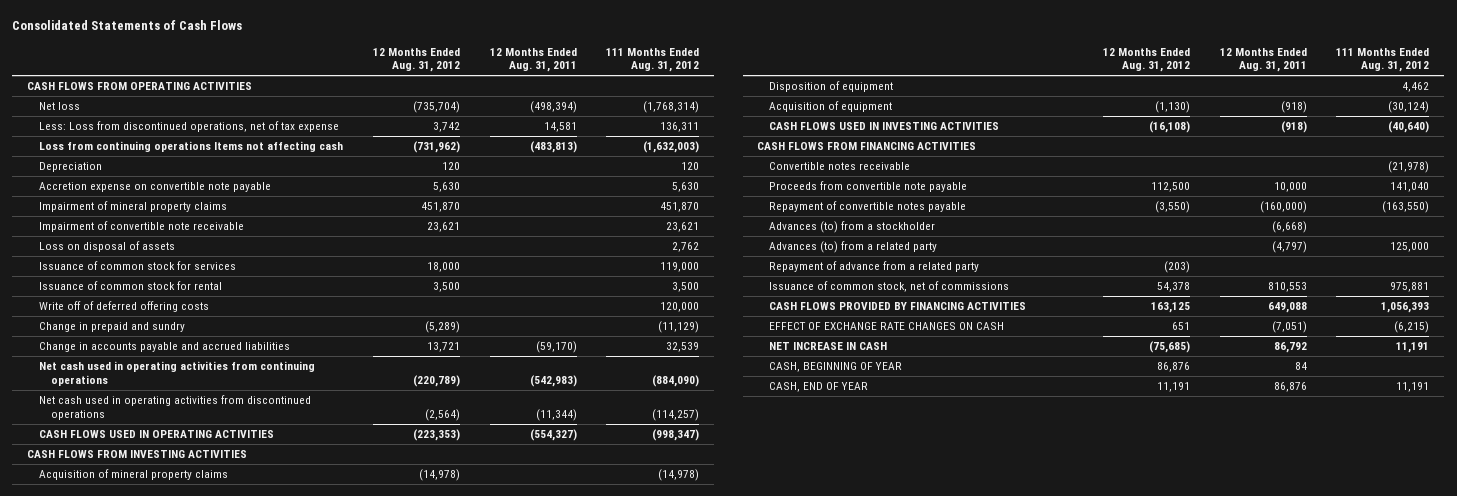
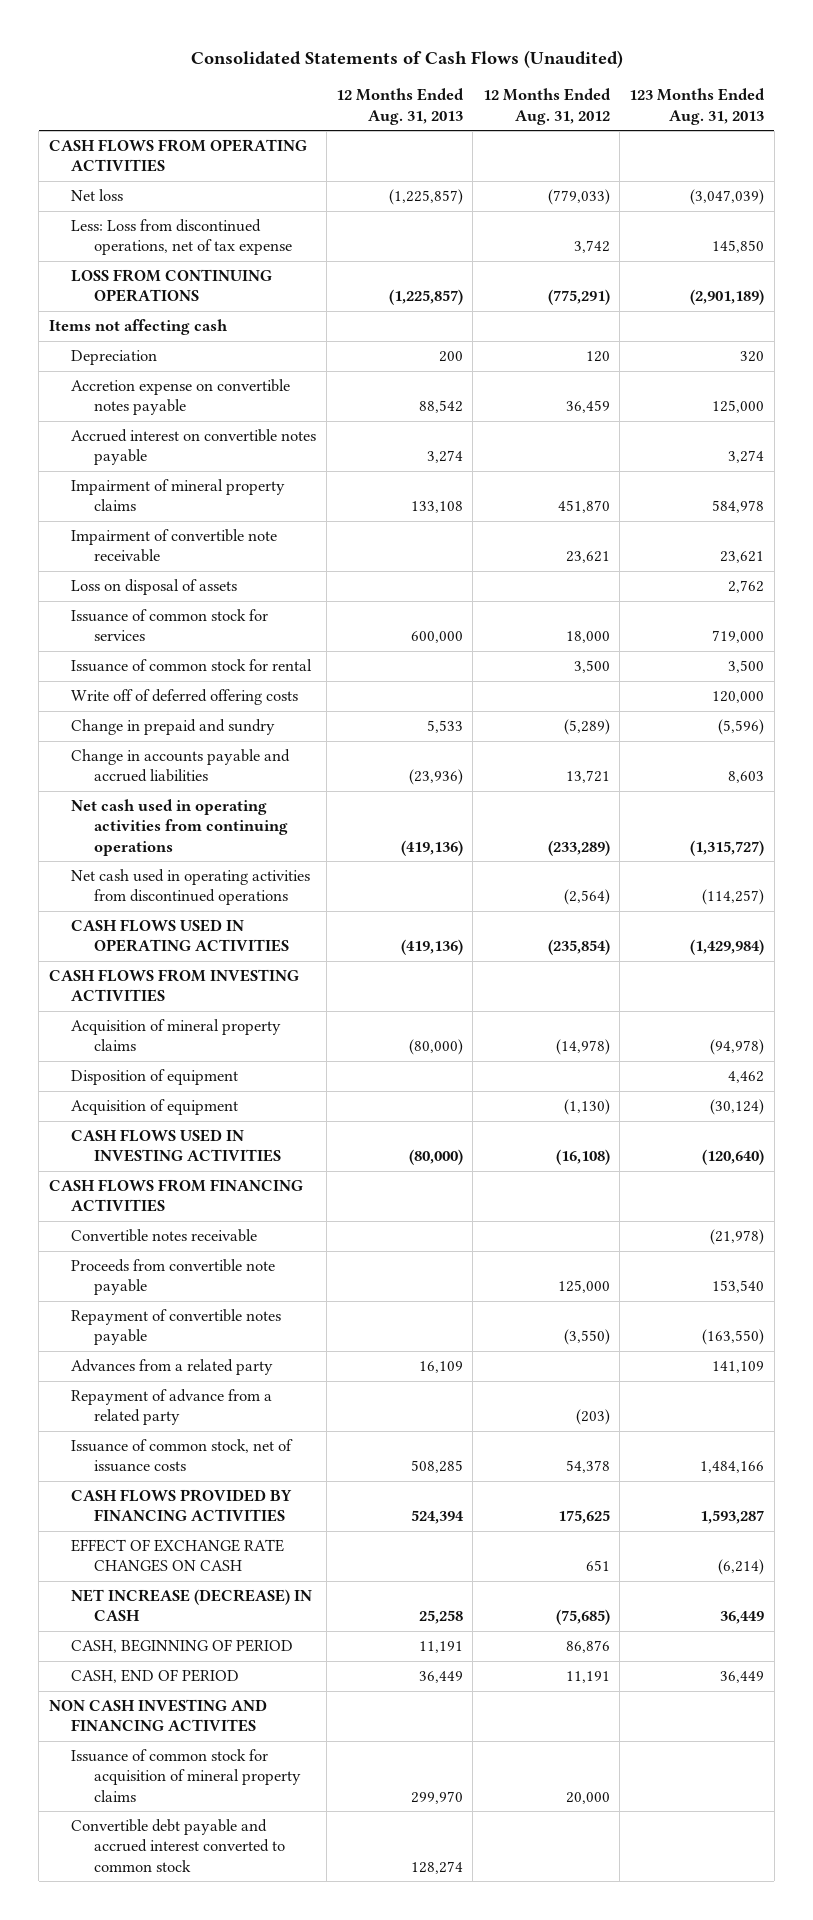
- Consolidated Statements of Cash Flows
+ Consolidated Statements of Cash Flows (Unaudited)
- | 12 Months Ended Aug. 31, 2012 | 12 Months Ended Aug. 31, 2011 | 111 Months Ended Aug. 31, 2012
+ | 12 Months Ended Aug. 31, 2013 | 12 Months Ended Aug. 31, 2012 | 123 Months Ended Aug. 31, 2013
- Net loss | (735,704) | (498,394) | (1,768,314)
+ Net loss | (1,225,857) | (779,033) | (3,047,039)
- Loss from continuing operations Items not affecting cash | (731,962) | (483,813) | (1,632,003)
+ LOSS FROM CONTINUING OPERATIONS | (1,225,857) | (775,291) | (2,901,189)
+ Items not affecting cash
- Accretion expense on convertible note payable | 5,630 | | 5,630
+ Accretion expense on convertible notes payable | 88,542 | 36,459 | 125,000
+ Accrued interest on convertible notes payable | 3,274 | | 3,274
- Net cash used in operating activities from continuing operations | (220,789) | (542,983) | (884,090)
+ Net cash used in operating activities from continuing operations | (419,136) | (233,289) | (1,315,727)
- CASH FLOWS USED IN OPERATING ACTIVITIES | (223,353) | (554,327) | (998,347)
+ CASH FLOWS USED IN OPERATING ACTIVITIES | (419,136) | (235,854) | (1,429,984)
- Proceeds from convertible note payable | 112,500 | 10,000 | 141,040
+ Proceeds from convertible note payable | | 125,000 | 153,540
- Advances (to) from a stockholder | | (6,668) |
- Advances (to) from a related party | | (4,797) | 125,000
+ Advances from a related party | 16,109 | | 141,109
- Issuance of common stock, net of commissions | 54,378 | 810,553 | 975,881
- CASH FLOWS PROVIDED BY FINANCING ACTIVITIES | 163,125 | 649,088 | 1,056,393
+ Issuance of common stock, net of issuance costs | 508,285 | 54,378 | 1,484,166
+ CASH FLOWS PROVIDED BY FINANCING ACTIVITIES | 524,394 | 175,625 | 1,593,287
- NET INCREASE IN CASH | (75,685) | 86,792 | 11,191
- CASH, BEGINNING OF YEAR | 86,876 | 84 |
- CASH, END OF YEAR | 11,191 | 86,876 | 11,191
+ NET INCREASE (DECREASE) IN CASH | 25,258 | (75,685) | 36,449
+ CASH, BEGINNING OF PERIOD | 11,191 | 86,876 |
+ CASH, END OF PERIOD | 36,449 | 11,191 | 36,449
+ NON CASH INVESTING AND FINANCING ACTIVITES
+ Issuance of common stock for acquisition of mineral property claims | 299,970 | 20,000 |
+ Convertible debt payable and accrued interest converted to common stock | 128,274 | |

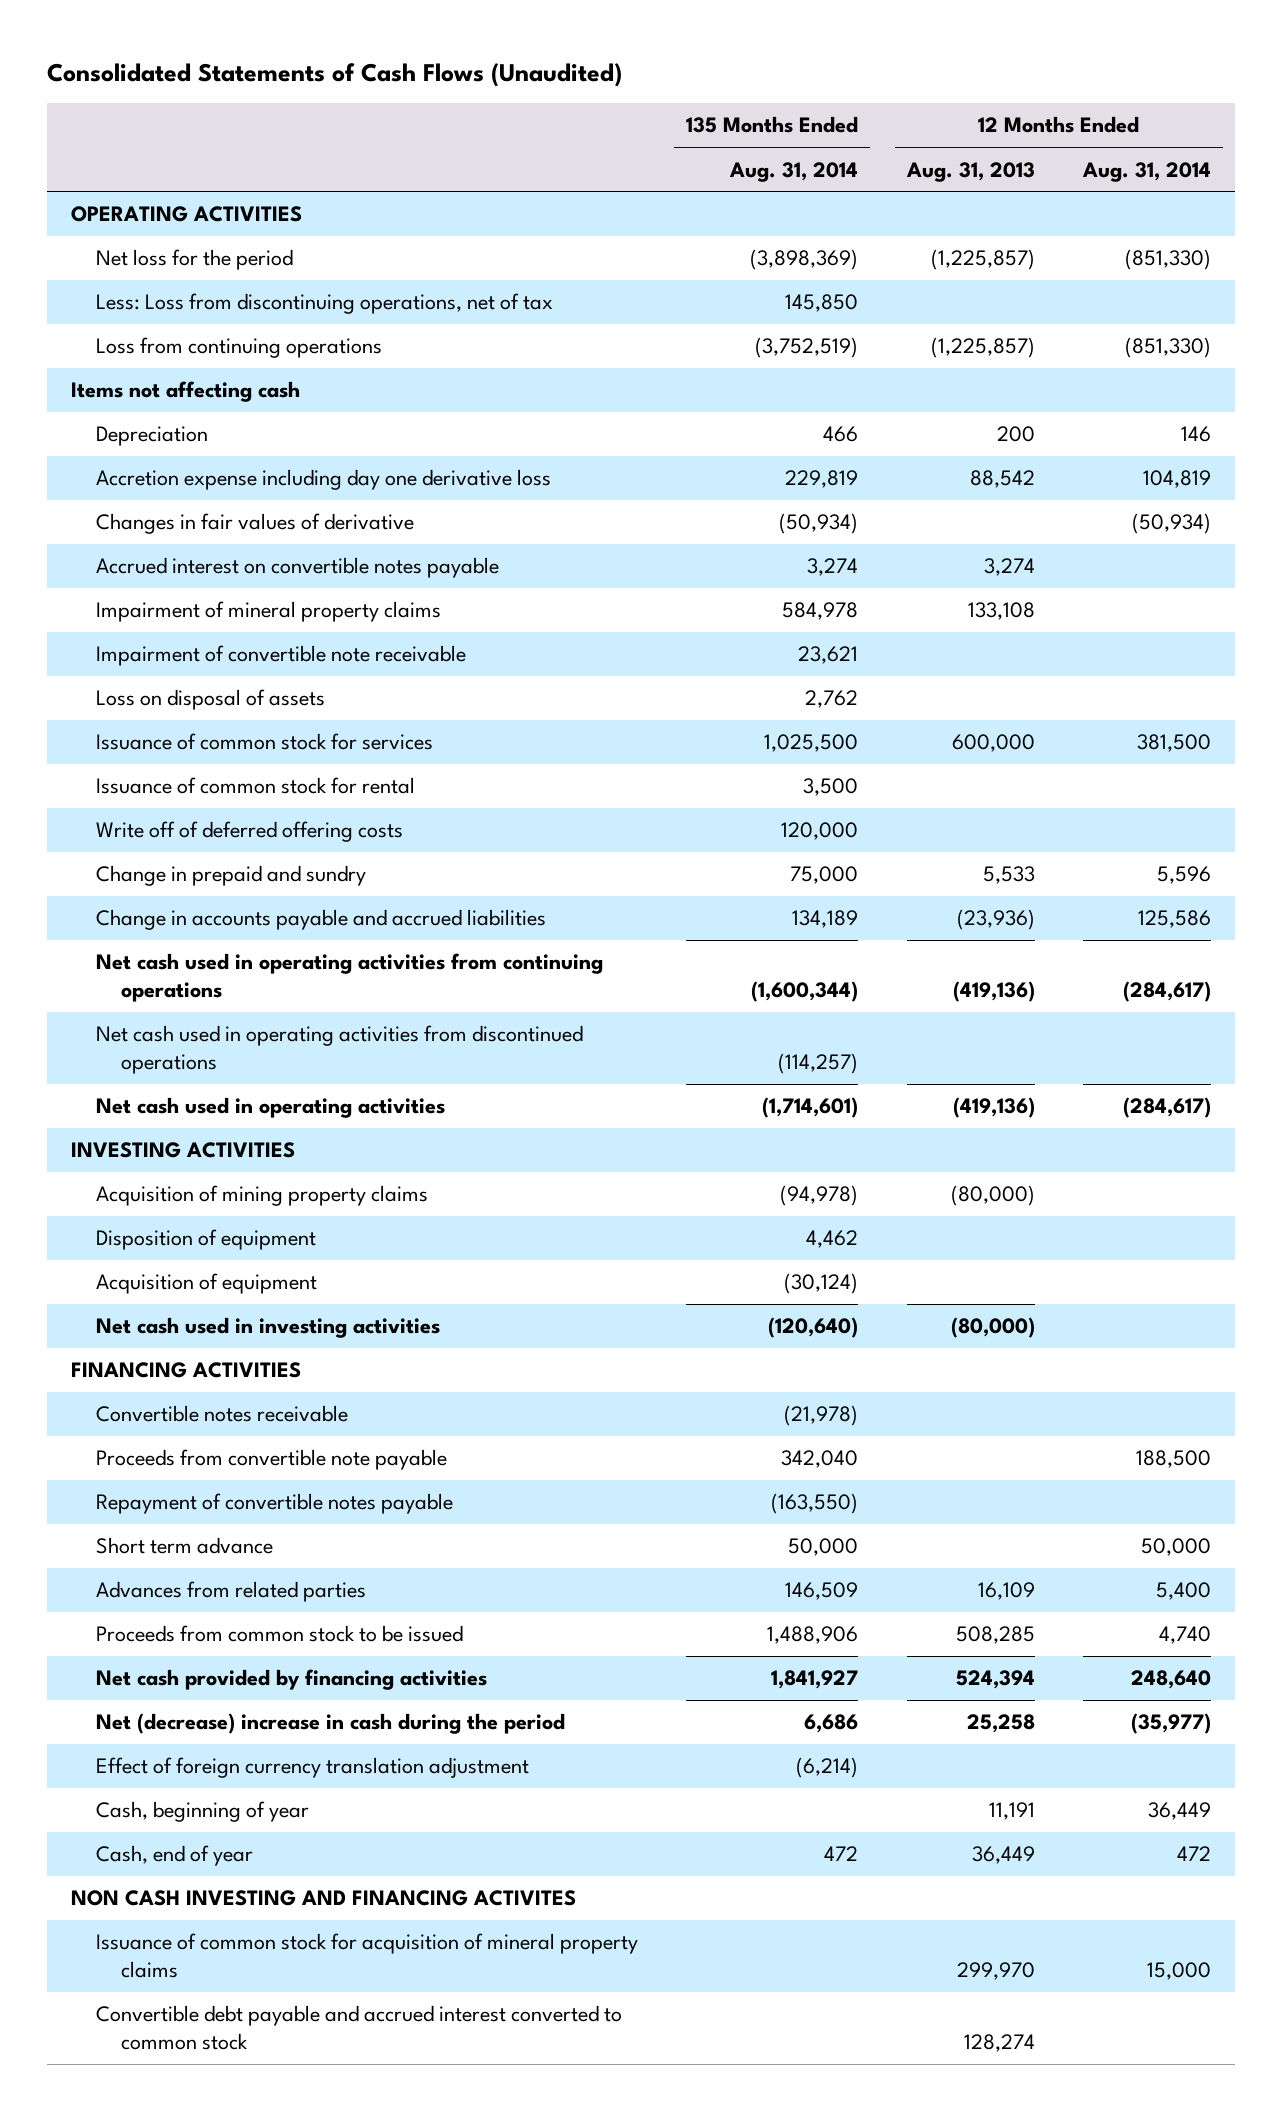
- | 12 Months Ended Aug. 31, 2013 | 12 Months Ended Aug. 31, 2012 | 123 Months Ended Aug. 31, 2013
+ | 135 Months Ended Aug. 31, 2014 | 12 Months Ended Aug. 31, 2013 | 12 Months Ended Aug. 31, 2014
- CASH FLOWS FROM OPERATING ACTIVITIES
- Net loss | (1,225,857) | (779,033) | (3,047,039)
- Less: Loss from discontinued operations, net of tax expense | | 3,742 | 145,850
- LOSS FROM CONTINUING OPERATIONS | (1,225,857) | (775,291) | (2,901,189)
+ OPERATING ACTIVITIES
+ Net loss for the period | (3,898,369) | (1,225,857) | (851,330)
+ Less: Loss from discontinuing operations, net of tax | 145,850 | |
+ Loss from continuing operations | (3,752,519) | (1,225,857) | (851,330)
- Accretion expense on convertible notes payable | 88,542 | 36,459 | 125,000
+ Accretion expense including day one derivative loss | 229,819 | 88,542 | 104,819
+ Changes in fair values of derivative | (50,934) | | (50,934)
- CASH FLOWS USED IN OPERATING ACTIVITIES | (419,136) | (235,854) | (1,429,984)
- CASH FLOWS FROM INVESTING ACTIVITIES
- Acquisition of mineral property claims | (80,000) | (14,978) | (94,978)
+ Net cash used in operating activities | (1,714,601) | (419,136) | (284,617)
+ INVESTING ACTIVITIES
+ Acquisition of mining property claims | (94,978) | (80,000) |
- CASH FLOWS USED IN INVESTING ACTIVITIES | (80,000) | (16,108) | (120,640)
- CASH FLOWS FROM FINANCING ACTIVITIES
+ Net cash used in investing activities | (120,640) | (80,000) |
+ FINANCING ACTIVITIES
- Advances from a related party | 16,109 | | 141,109
- Repayment of advance from a related party | | (203) |
- Issuance of common stock, net of issuance costs | 508,285 | 54,378 | 1,484,166
- CASH FLOWS PROVIDED BY FINANCING ACTIVITIES | 524,394 | 175,625 | 1,593,287
- EFFECT OF EXCHANGE RATE CHANGES ON CASH | | 651 | (6,214)
- NET INCREASE (DECREASE) IN CASH | 25,258 | (75,685) | 36,449
- CASH, BEGINNING OF PERIOD | 11,191 | 86,876 |
- CASH, END OF PERIOD | 36,449 | 11,191 | 36,449
+ Short term advance | 50,000 | | 50,000
+ Advances from related parties | 146,509 | 16,109 | 5,400
+ Proceeds from common stock to be issued | 1,488,906 | 508,285 | 4,740
+ Net cash provided by financing activities | 1,841,927 | 524,394 | 248,640
+ Net (decrease) increase in cash during the period | 6,686 | 25,258 | (35,977)
+ Effect of foreign currency translation adjustment | (6,214) | |
+ Cash, beginning of year | | 11,191 | 36,449
+ Cash, end of year | 472 | 36,449 | 472

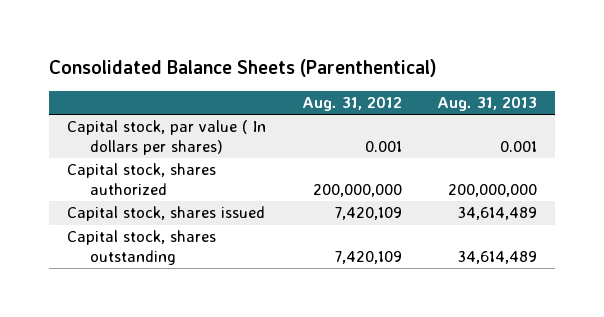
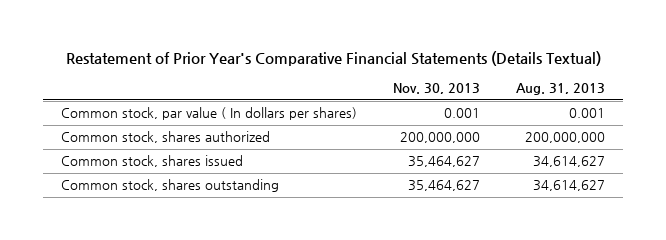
- Consolidated Balance Sheets (Parenthentical)
+ Restatement of Prior Year's Comparative Financial Statements (Details Textual)
- | Aug. 31, 2012 | Aug. 31, 2013
+ | Nov. 30, 2013 | Aug. 31, 2013
- Capital stock, par value ( In dollars per shares) | 0.001 | 0.001
- Capital stock, shares authorized | 200,000,000 | 200,000,000
- Capital stock, shares issued | 7,420,109 | 34,614,489
- Capital stock, shares outstanding | 7,420,109 | 34,614,489
+ Common stock, par value ( In dollars per shares) | 0.001 | 0.001
+ Common stock, shares authorized | 200,000,000 | 200,000,000
+ Common stock, shares issued | 35,464,627 | 34,614,627
+ Common stock, shares outstanding | 35,464,627 | 34,614,627

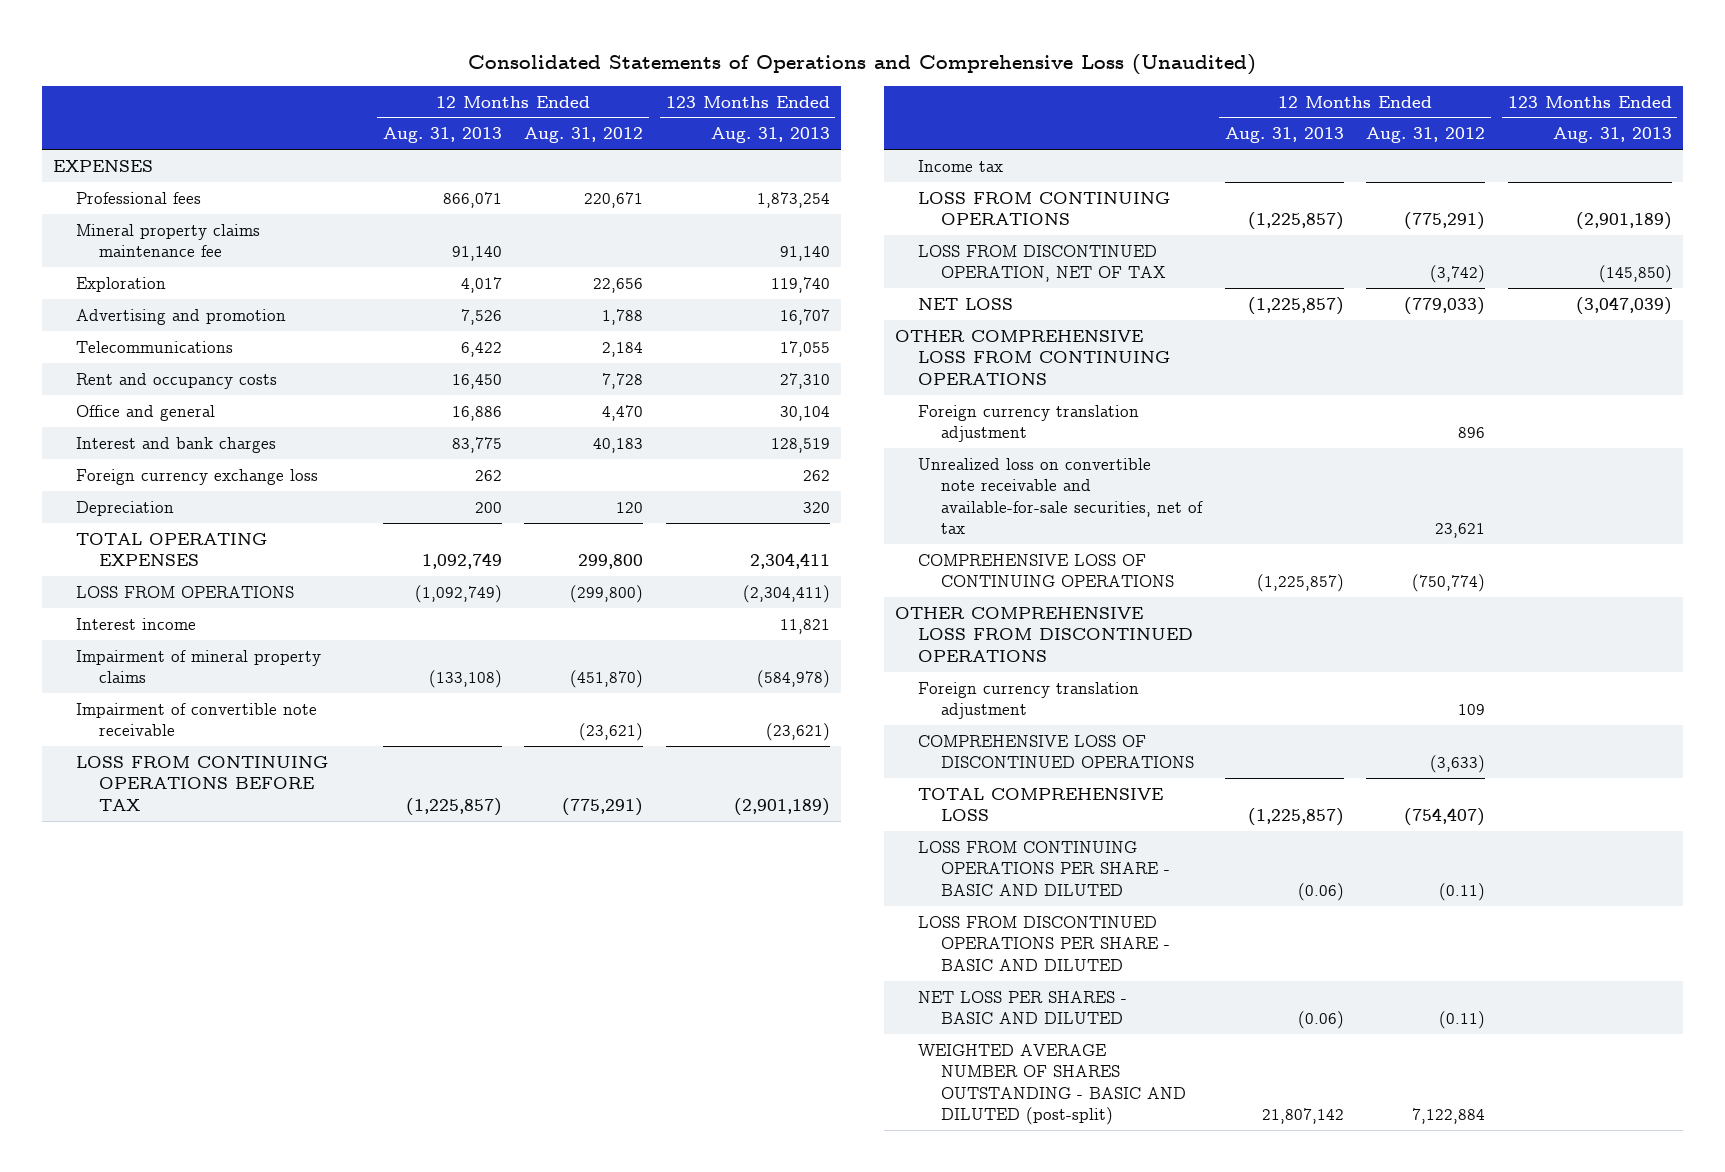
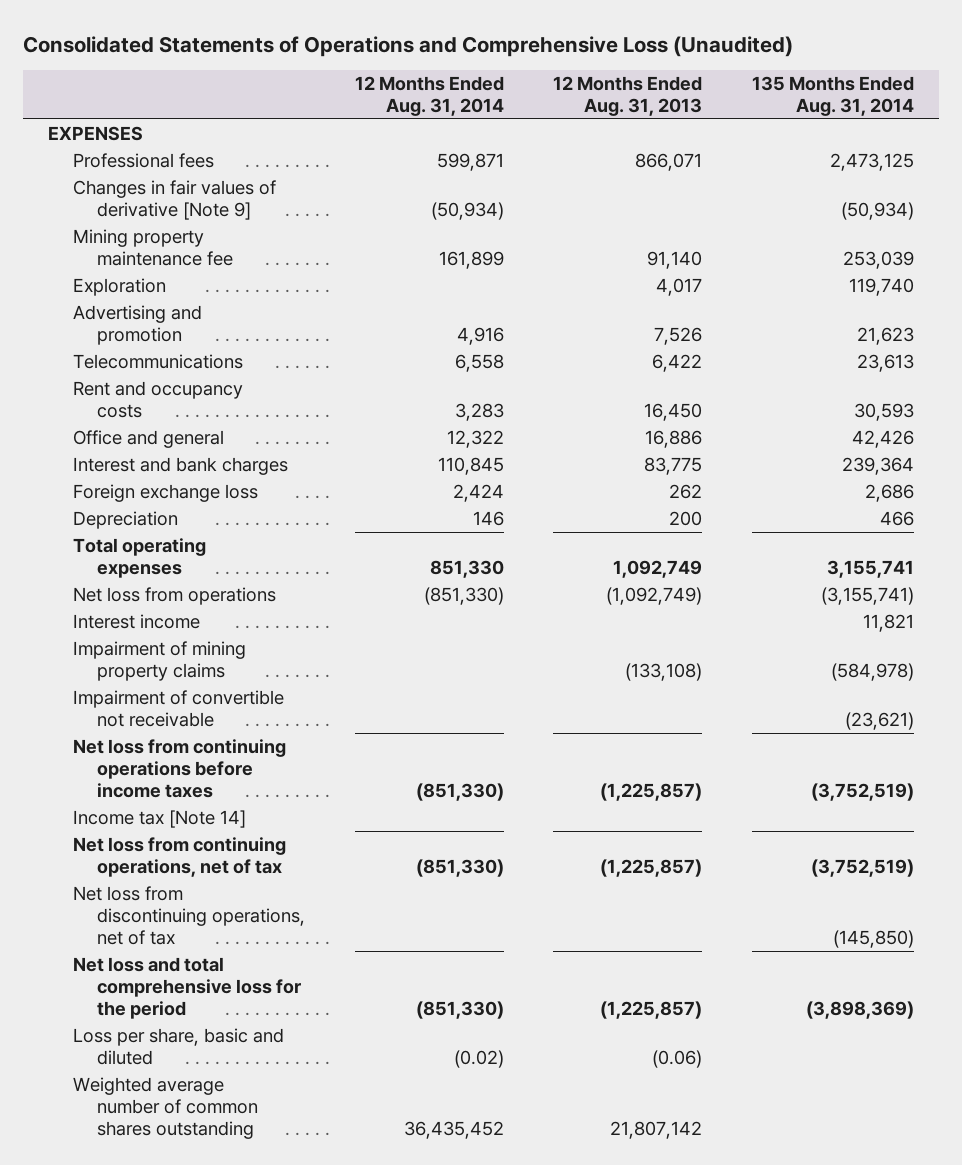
- | 12 Months Ended Aug. 31, 2013 | 12 Months Ended Aug. 31, 2012 | 123 Months Ended Aug. 31, 2013
+ | 12 Months Ended Aug. 31, 2014 | 12 Months Ended Aug. 31, 2013 | 135 Months Ended Aug. 31, 2014
- Mineral property claims maintenance fee | 91,140 | | 91,140
+ Changes in fair values of derivative [Note 9] | (50,934) | | (50,934)
+ Mining property maintenance fee | 161,899 | 91,140 | 253,039
- Foreign currency exchange loss | 262 | | 262
+ Foreign exchange loss | 2,424 | 262 | 2,686
- TOTAL OPERATING EXPENSES | 1,092,749 | 299,800 | 2,304,411
- LOSS FROM OPERATIONS | (1,092,749) | (299,800) | (2,304,411)
+ Total operating expenses | 851,330 | 1,092,749 | 3,155,741
+ Net loss from operations | (851,330) | (1,092,749) | (3,155,741)
- Impairment of mineral property claims | (133,108) | (451,870) | (584,978)
- Impairment of convertible note receivable | | (23,621) | (23,621)
- LOSS FROM CONTINUING OPERATIONS BEFORE TAX | (1,225,857) | (775,291) | (2,901,189)
- Income tax
- LOSS FROM CONTINUING OPERATIONS | (1,225,857) | (775,291) | (2,901,189)
- LOSS FROM DISCONTINUED OPERATION, NET OF TAX | | (3,742) | (145,850)
- NET LOSS | (1,225,857) | (779,033) | (3,047,039)
- OTHER COMPREHENSIVE LOSS FROM CONTINUING OPERATIONS
- Foreign currency translation adjustment | | 896 |
- Unrealized loss on convertible note receivable and available-for-sale securities, net of tax | | 23,621 |
- COMPREHENSIVE LOSS OF CONTINUING OPERATIONS | (1,225,857) | (750,774) |
- OTHER COMPREHENSIVE LOSS FROM DISCONTINUED OPERATIONS
- Foreign currency translation adjustment | | 109 |
- COMPREHENSIVE LOSS OF DISCONTINUED OPERATIONS | | (3,633) |
- TOTAL COMPREHENSIVE LOSS | (1,225,857) | (754,407) |
- LOSS FROM CONTINUING OPERATIONS PER SHARE - BASIC AND DILUTED | (0.06) | (0.11) |
- LOSS FROM DISCONTINUED OPERATIONS PER SHARE - BASIC AND DILUTED
- NET LOSS PER SHARES - BASIC AND DILUTED | (0.06) | (0.11) |
- WEIGHTED AVERAGE NUMBER OF SHARES OUTSTANDING - BASIC AND DILUTED (post-split) | 21,807,142 | 7,122,884 |
+ Impairment of mining property claims | | (133,108) | (584,978)
+ Impairment of convertible not receivable | | | (23,621)
+ Net loss from continuing operations before income taxes | (851,330) | (1,225,857) | (3,752,519)
+ Income tax [Note 14]
+ Net loss from continuing operations, net of tax | (851,330) | (1,225,857) | (3,752,519)
+ Net loss from discontinuing operations, net of tax | | | (145,850)
+ Net loss and total comprehensive loss for the period | (851,330) | (1,225,857) | (3,898,369)
+ Loss per share, basic and diluted | (0.02) | (0.06) |
+ Weighted average number of common shares outstanding | 36,435,452 | 21,807,142 |

